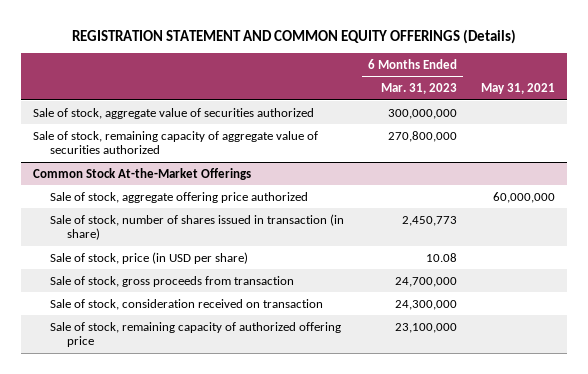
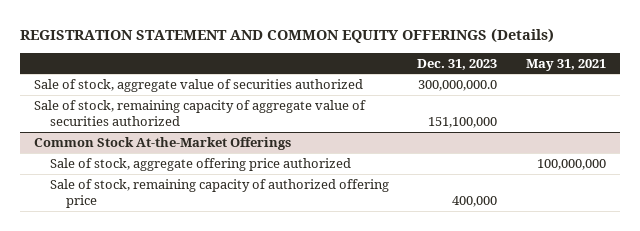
- | 6 Months Ended Mar. 31, 2023 | May 31, 2021
+ | Dec. 31, 2023 | May 31, 2021
@ Common Stock At-the-Market Offerings
- Sale of stock, aggregate offering price authorized | | 60,000,000
- Sale of stock, number of shares issued in transaction (in share) | 2,450,773 |
- Sale of stock, price (in USD per share) | 10.08 |
- Sale of stock, gross proceeds from transaction | 24,700,000 |
- Sale of stock, consideration received on transaction | 24,300,000 |
+ Sale of stock, aggregate offering price authorized | | 100,000,000

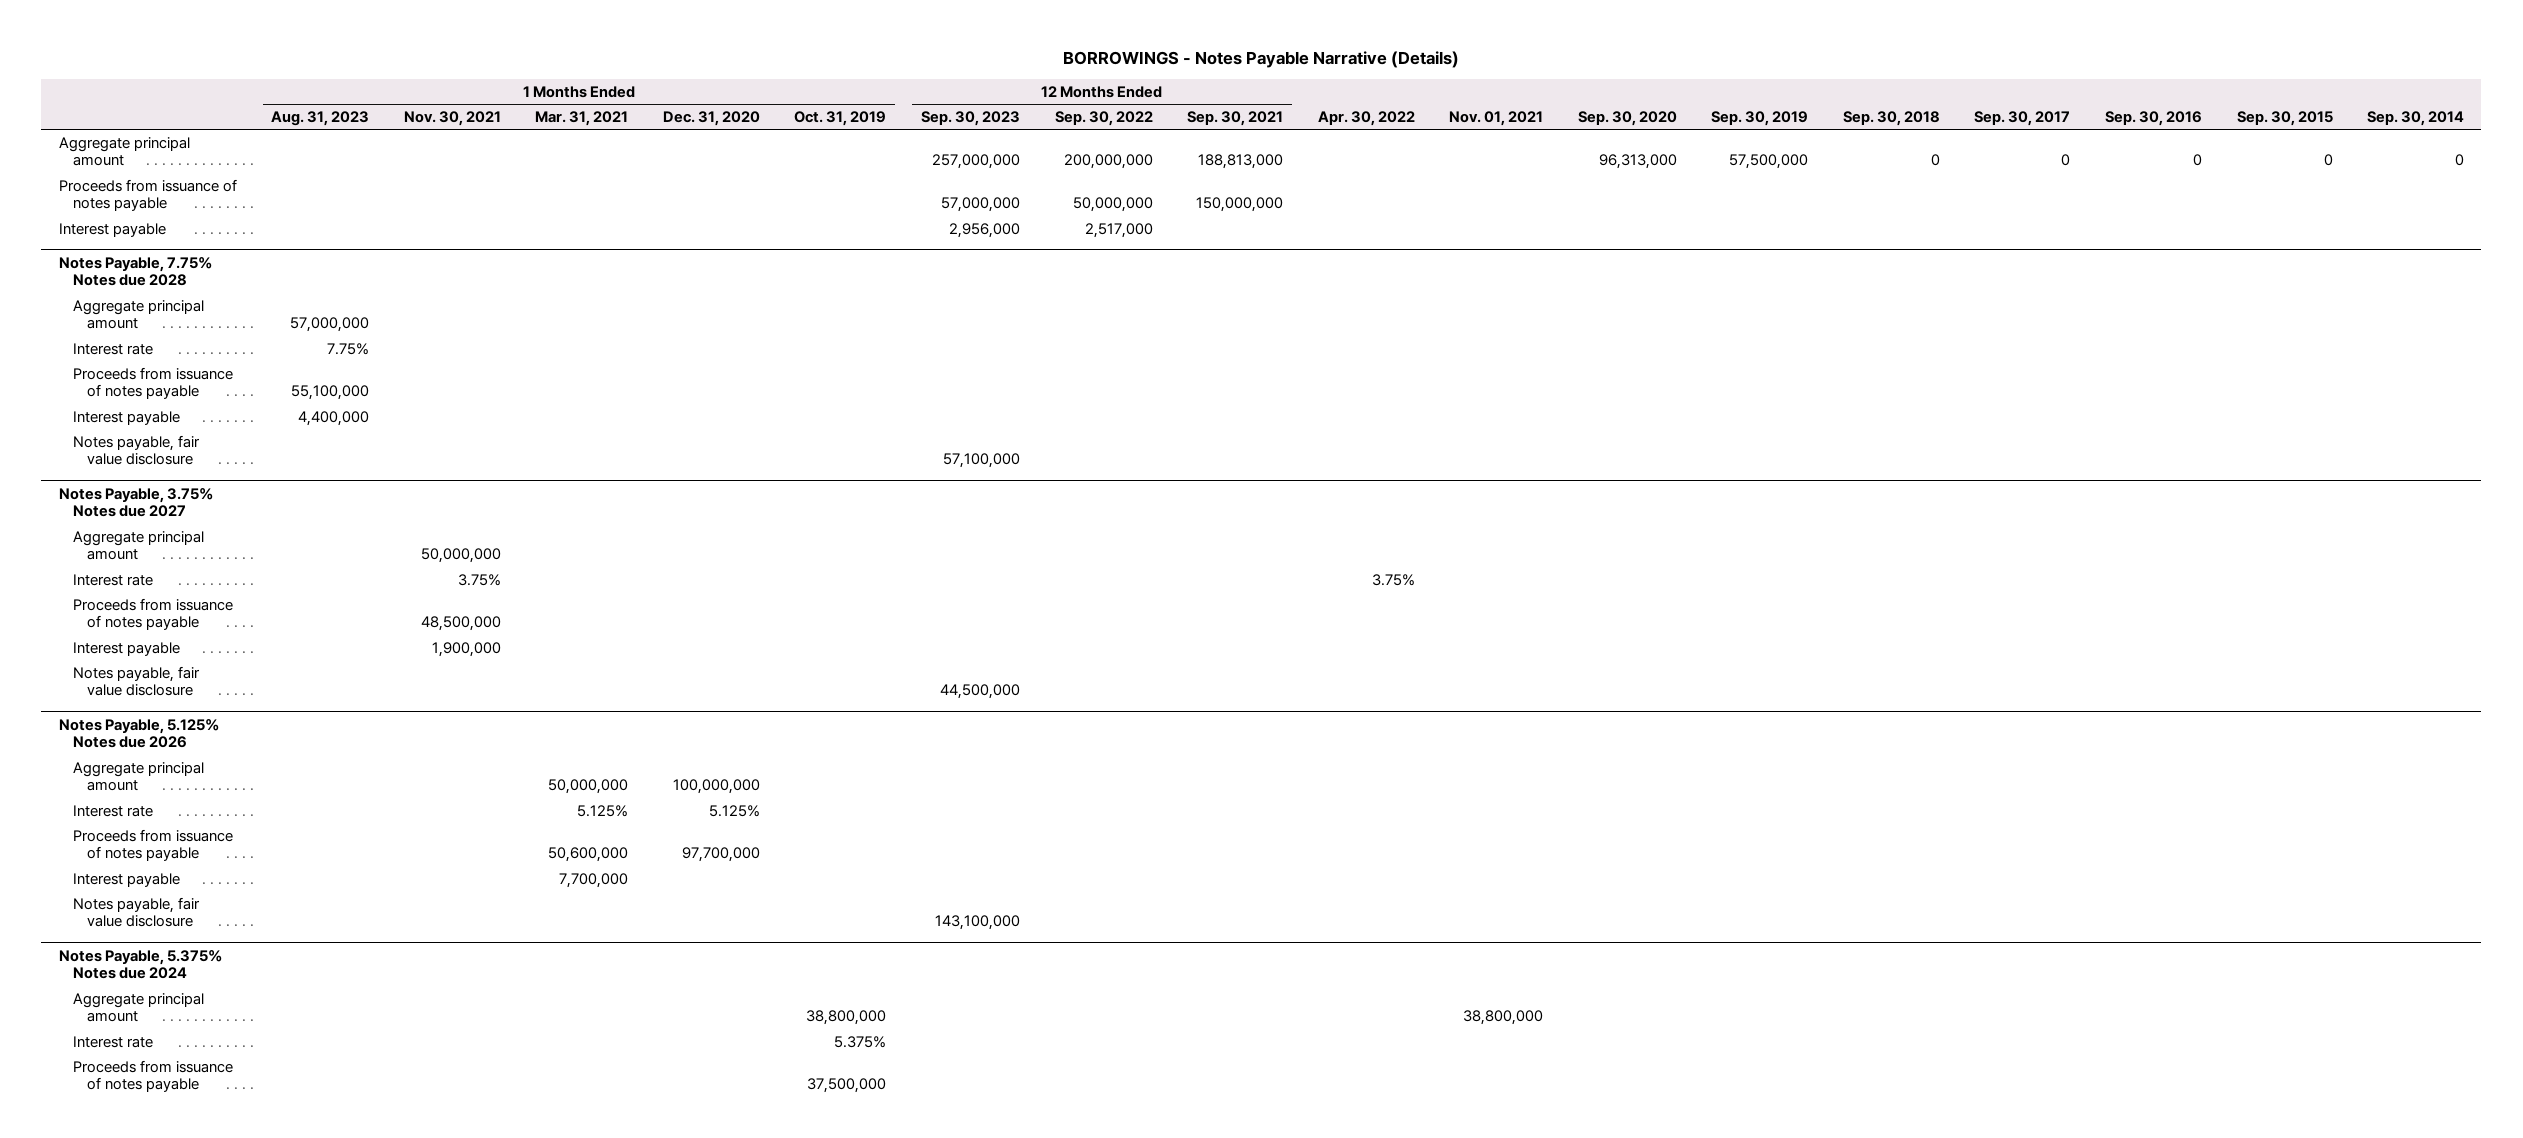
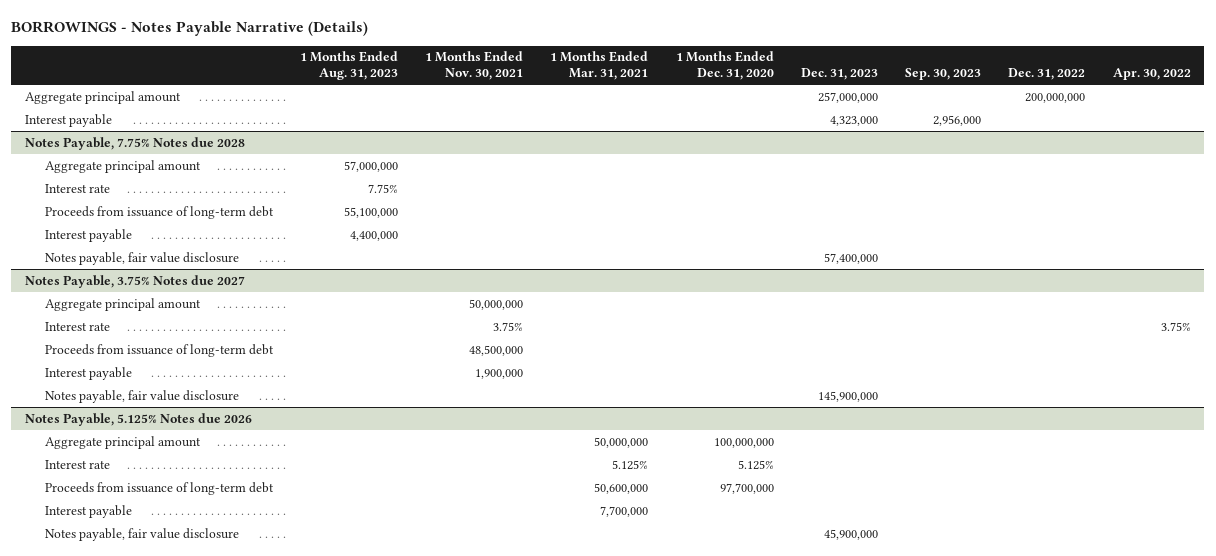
- | 1 Months Ended Aug. 31, 2023 | 1 Months Ended Nov. 30, 2021 | 1 Months Ended Mar. 31, 2021 | 1 Months Ended Dec. 31, 2020 | 1 Months Ended Oct. 31, 2019 | 12 Months Ended Sep. 30, 2023 | 12 Months Ended Sep. 30, 2022 | 12 Months Ended Sep. 30, 2021 | Apr. 30, 2022 | Nov. 01, 2021 | Sep. 30, 2020 | Sep. 30, 2019 | Sep. 30, 2018 | Sep. 30, 2017 | Sep. 30, 2016 | Sep. 30, 2015 | Sep. 30, 2014
+ | 1 Months Ended Aug. 31, 2023 | 1 Months Ended Nov. 30, 2021 | 1 Months Ended Mar. 31, 2021 | 1 Months Ended Dec. 31, 2020 | Dec. 31, 2023 | Sep. 30, 2023 | Dec. 31, 2022 | Apr. 30, 2022
- Proceeds from issuance of notes payable | | | | | | 57,000,000 | 50,000,000 | 150,000,000 | | | | | | | | |
@ Notes Payable, 7.75% Notes due 2028
- Proceeds from issuance of notes payable | 55,100,000 | | | | | | | | | | | | | | | |
+ Proceeds from issuance of long-term debt | 55,100,000 | | | | | | |
@ Notes Payable, 3.75% Notes due 2027
- Proceeds from issuance of notes payable | | 48,500,000 | | | | | | | | | | | | | | |
+ Proceeds from issuance of long-term debt | | 48,500,000 | | | | | |
@ Notes Payable, 5.125% Notes due 2026
- Proceeds from issuance of notes payable | | | 50,600,000 | 97,700,000 | | | | | | | | | | | | |
+ Proceeds from issuance of long-term debt | | | 50,600,000 | 97,700,000 | | | |
- Notes Payable, 5.375% Notes due 2024
- Aggregate principal amount | | | | | 38,800,000 | | | | | 38,800,000 | | | | | | |
- Interest rate | | | | | 5.375% | | | | | | | | | | | |
- Proceeds from issuance of notes payable | | | | | 37,500,000 | | | | | | | | | | | |

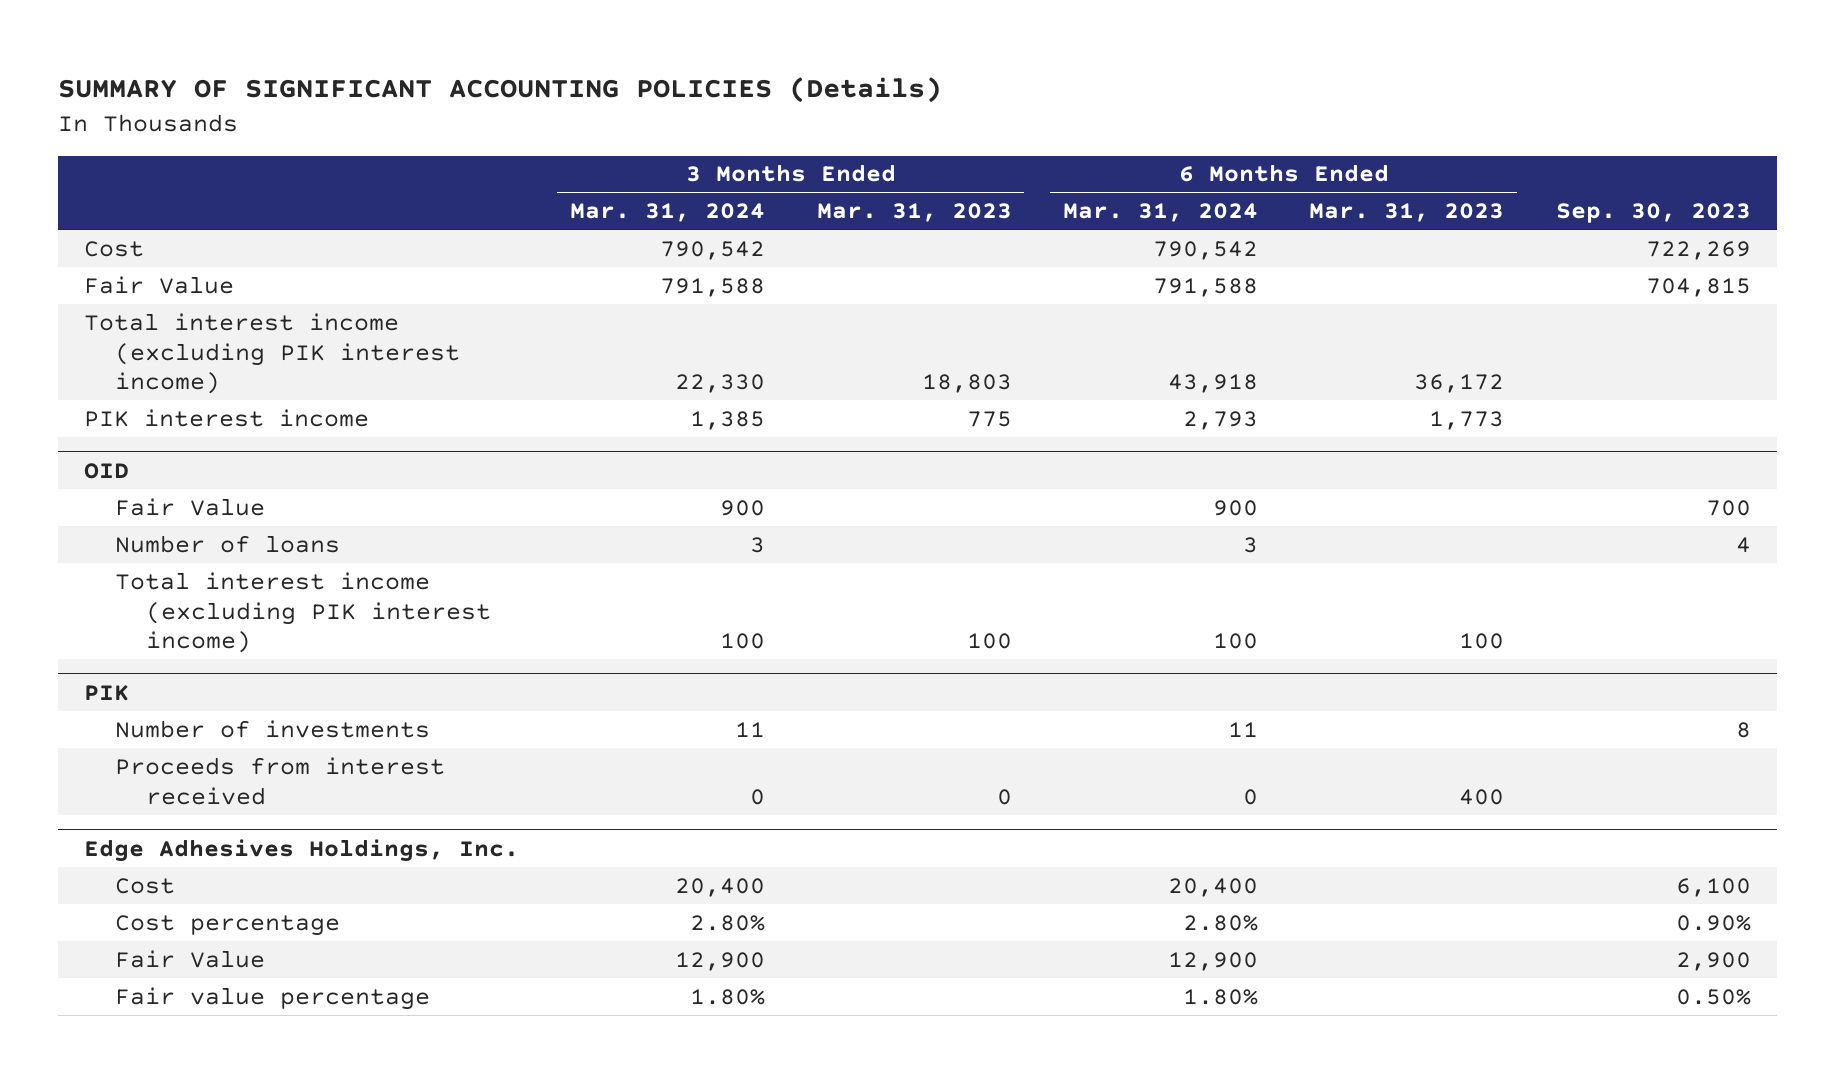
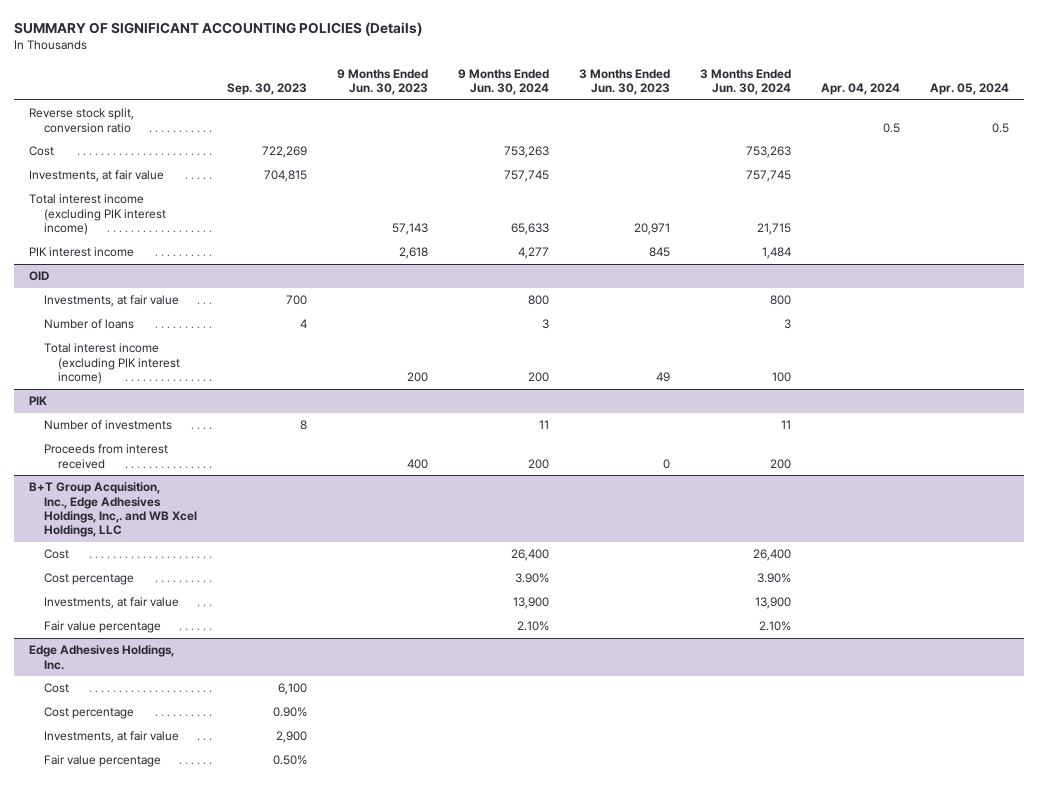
- | 3 Months Ended Mar. 31, 2024 | 3 Months Ended Mar. 31, 2023 | 6 Months Ended Mar. 31, 2024 | 6 Months Ended Mar. 31, 2023 | Sep. 30, 2023
+ | Sep. 30, 2023 | 9 Months Ended Jun. 30, 2023 | 9 Months Ended Jun. 30, 2024 | 3 Months Ended Jun. 30, 2023 | 3 Months Ended Jun. 30, 2024 | Apr. 04, 2024 | Apr. 05, 2024
+ Reverse stock split, conversion ratio | | | | | | 0.5 | 0.5
- Fair Value | 791,588 | | 791,588 | | 704,815
+ Investments, at fair value | 704,815 | | 757,745 | | 757,745 | |
@ OID
- Fair Value | 900 | | 900 | | 700
+ Investments, at fair value | 700 | | 800 | | 800 | |
+ B+T Group Acquisition, Inc., Edge Adhesives Holdings, Inc,. and WB Xcel Holdings, LLC
+ Cost | | | 26,400 | | 26,400 | |
+ Cost percentage | | | 3.90% | | 3.90% | |
+ Investments, at fair value | | | 13,900 | | 13,900 | |
+ Fair value percentage | | | 2.10% | | 2.10% | |
@ Edge Adhesives Holdings, Inc.
- Fair Value | 12,900 | | 12,900 | | 2,900
+ Investments, at fair value | 2,900 | | | | | |

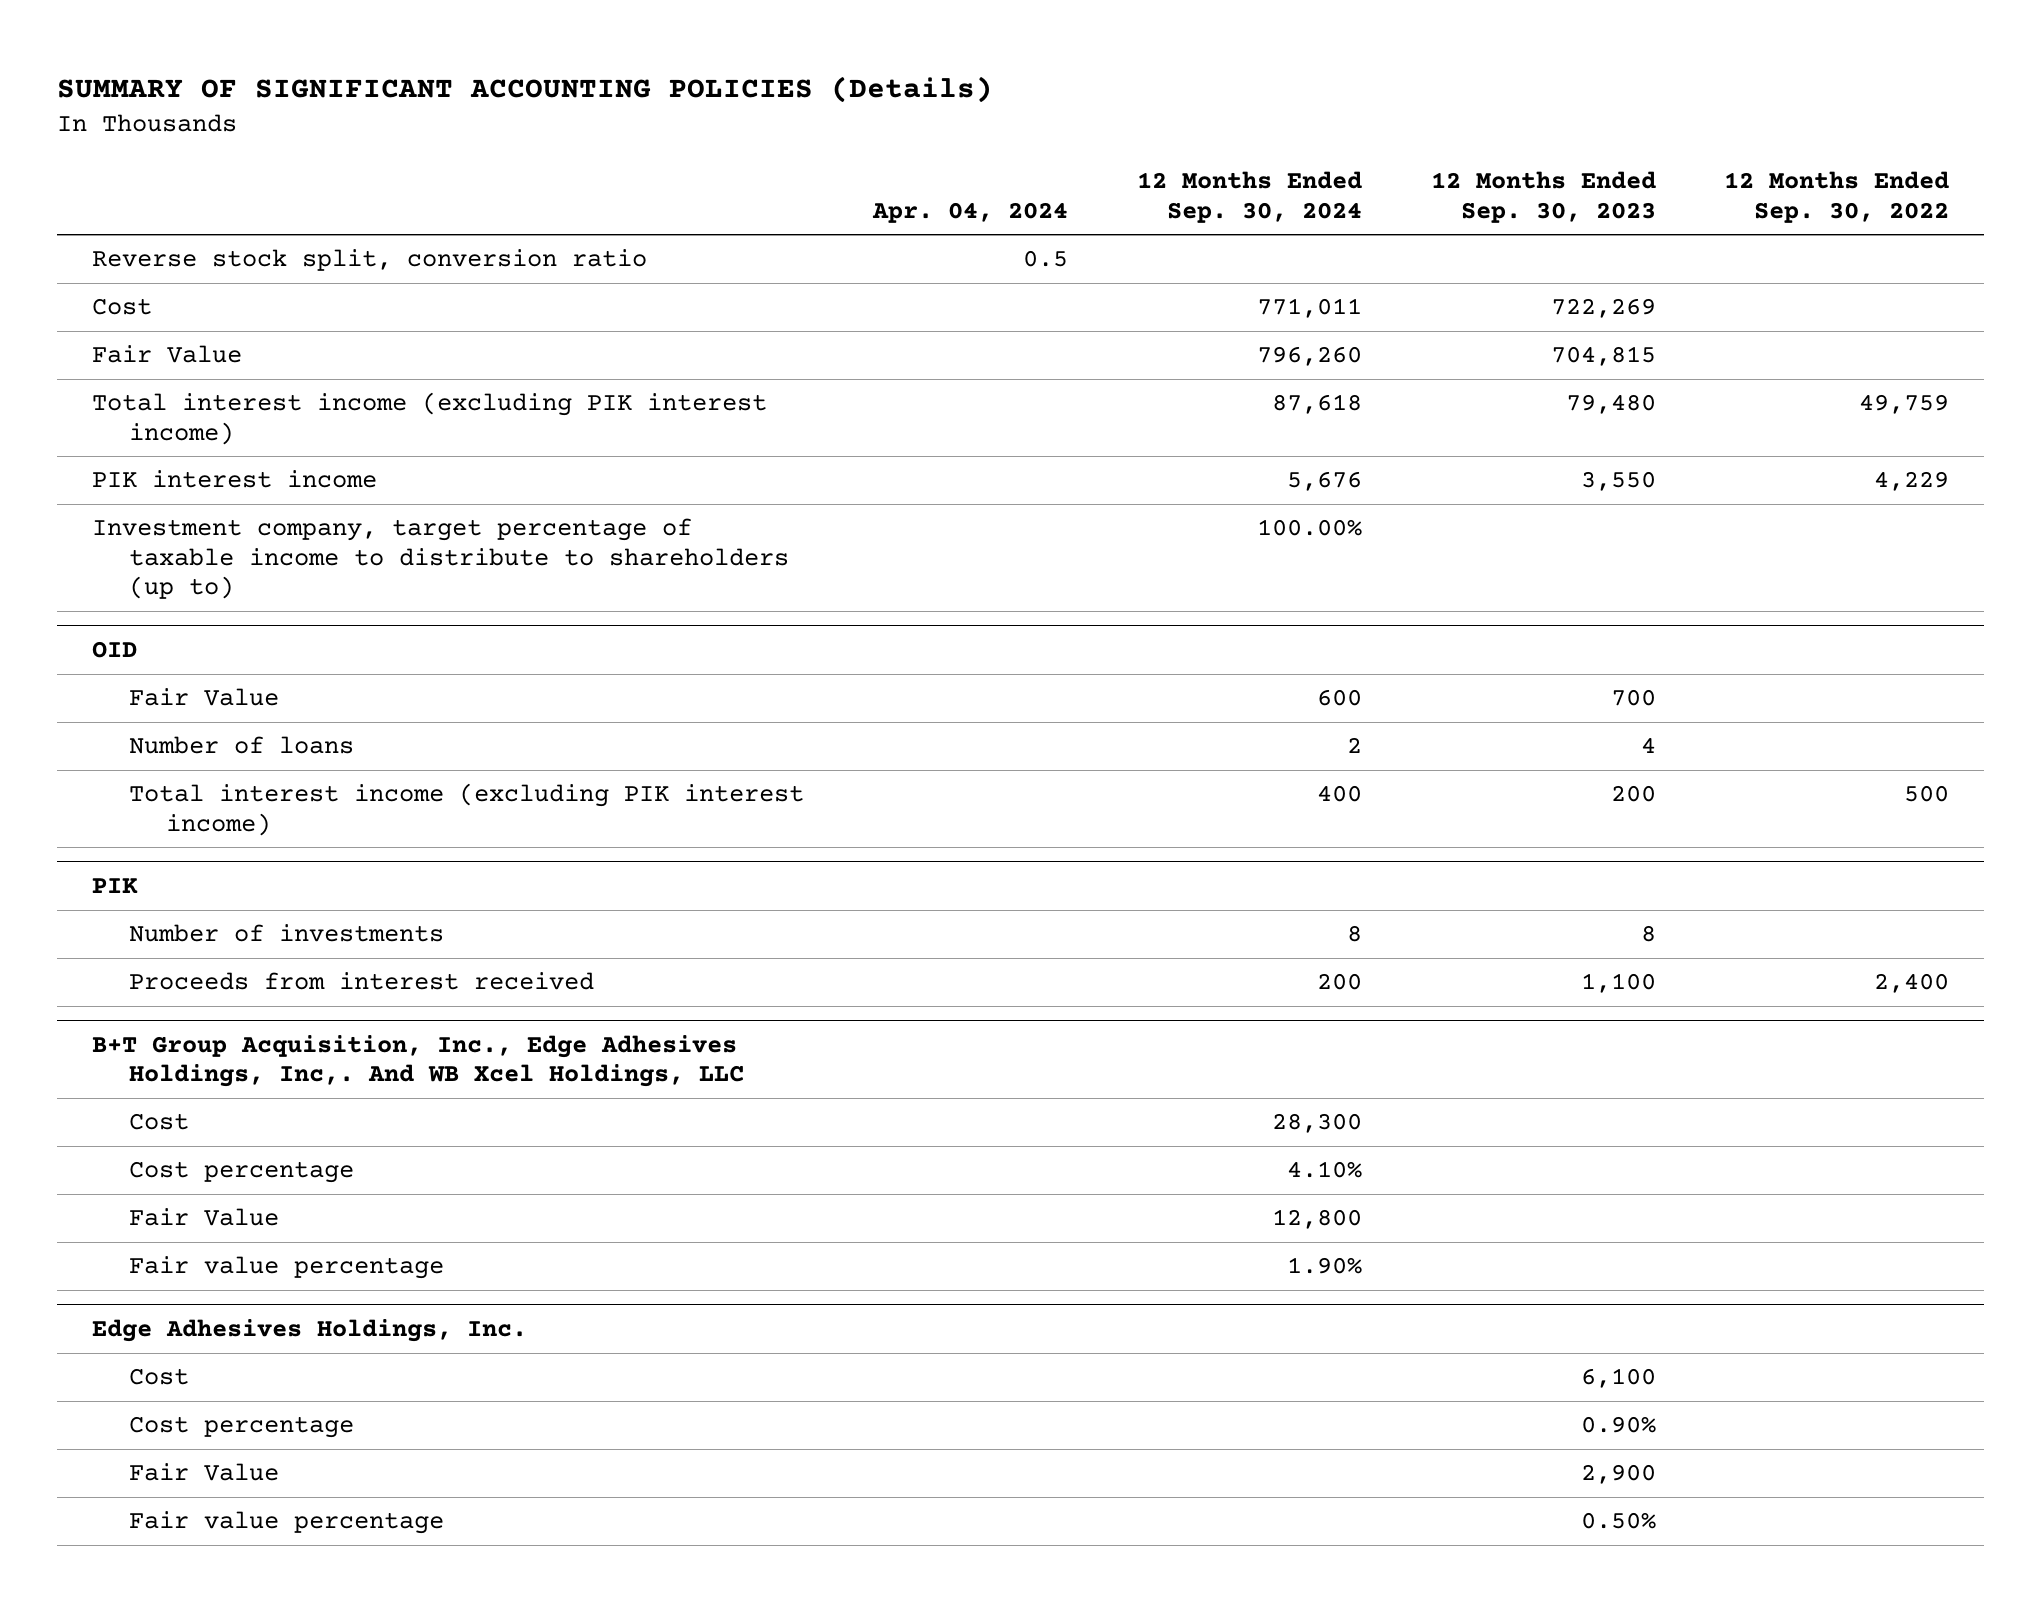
- | Sep. 30, 2023 | 9 Months Ended Jun. 30, 2023 | 9 Months Ended Jun. 30, 2024 | 3 Months Ended Jun. 30, 2023 | 3 Months Ended Jun. 30, 2024 | Apr. 04, 2024 | Apr. 05, 2024
+ | Apr. 04, 2024 | 12 Months Ended Sep. 30, 2024 | 12 Months Ended Sep. 30, 2023 | 12 Months Ended Sep. 30, 2022
- Investments, at fair value | 704,815 | | 757,745 | | 757,745 | |
+ Fair Value | | 796,260 | 704,815 |
+ Investment company, target percentage of taxable income to distribute to shareholders (up to) | | 100.00% | |
@ OID
- Investments, at fair value | 700 | | 800 | | 800 | |
+ Fair Value | | 600 | 700 |
- B+T Group Acquisition, Inc., Edge Adhesives Holdings, Inc,. and WB Xcel Holdings, LLC
+ B+T Group Acquisition, Inc., Edge Adhesives Holdings, Inc,. And WB Xcel Holdings, LLC
- Investments, at fair value | | | 13,900 | | 13,900 | |
+ Fair Value | | 12,800 | |
@ Edge Adhesives Holdings, Inc.
- Investments, at fair value | 2,900 | | | | | |
+ Fair Value | | | 2,900 |

